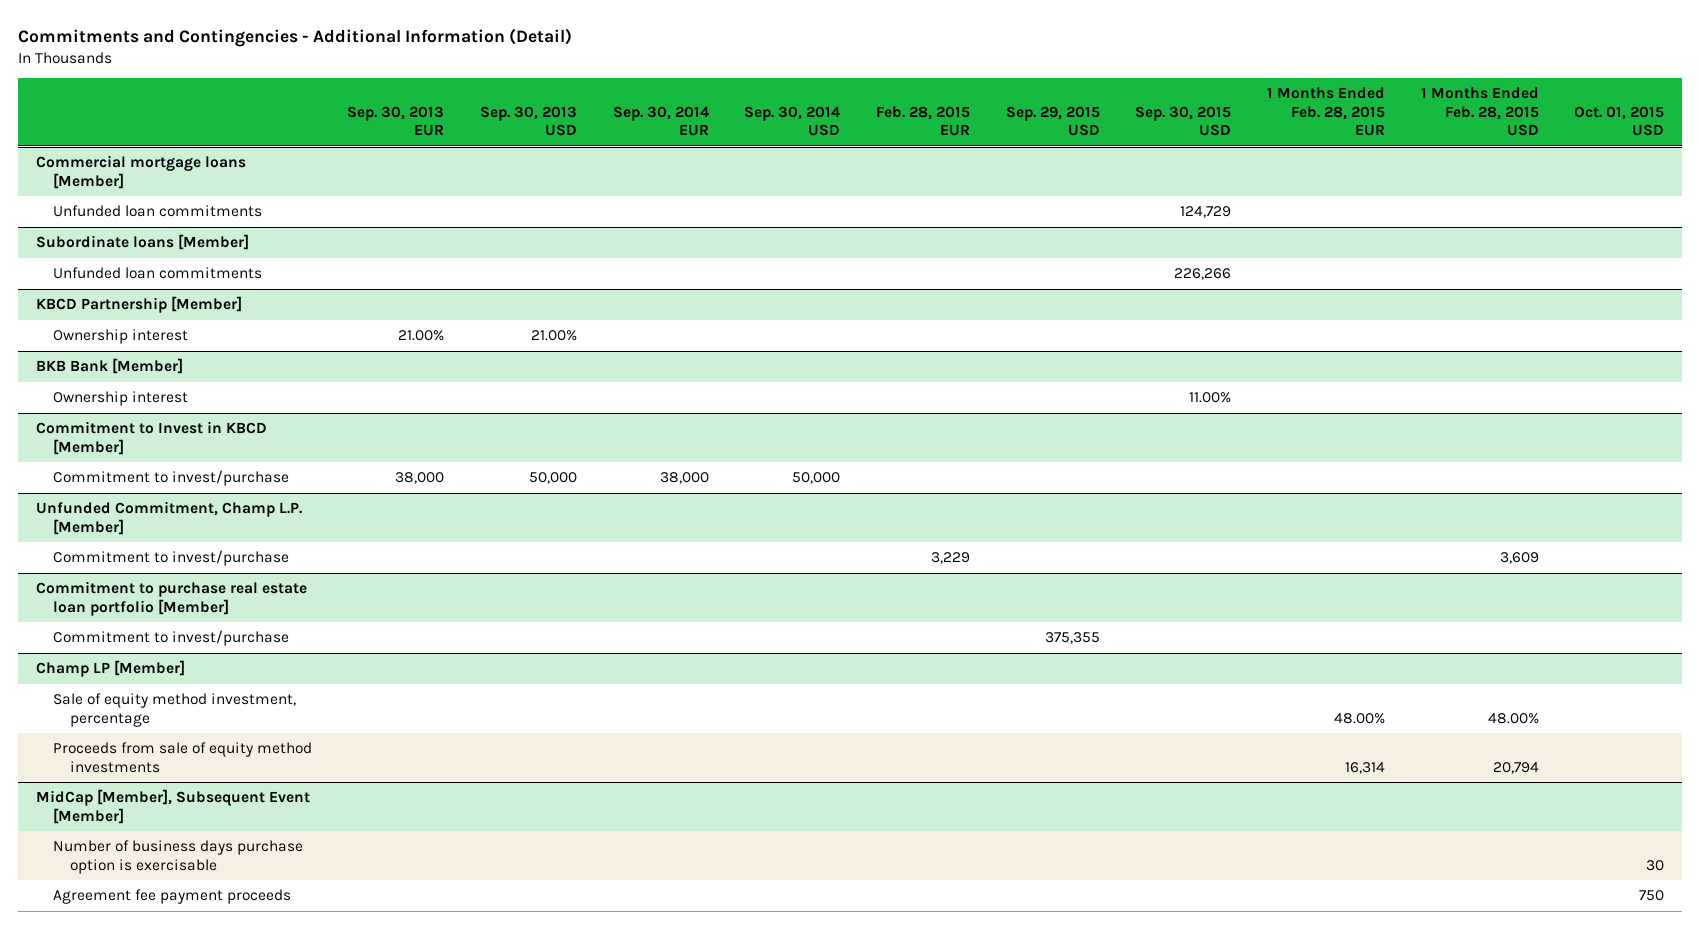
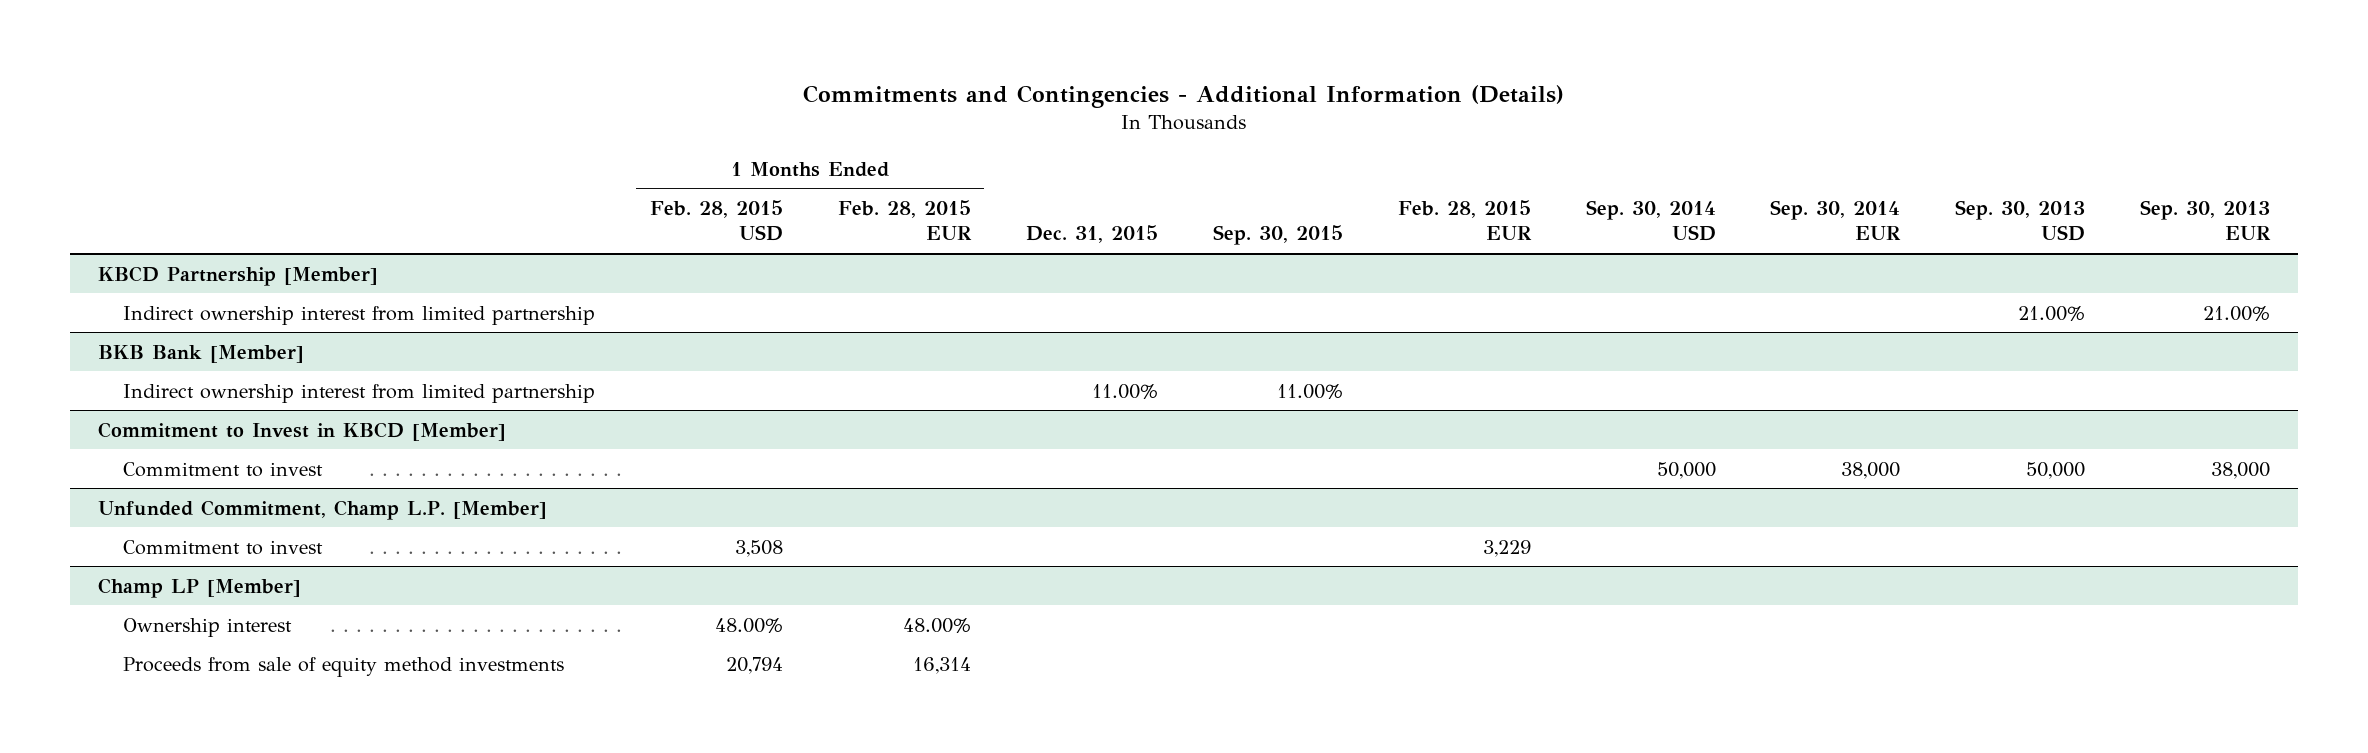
- Commitments and Contingencies - Additional Information (Detail)
+ Commitments and Contingencies - Additional Information (Details)
- | Sep. 30, 2013 EUR | Sep. 30, 2013 USD | Sep. 30, 2014 EUR | Sep. 30, 2014 USD | Feb. 28, 2015 EUR | Sep. 29, 2015 USD | Sep. 30, 2015 USD | 1 Months Ended Feb. 28, 2015 EUR | 1 Months Ended Feb. 28, 2015 USD | Oct. 01, 2015 USD
+ | 1 Months Ended Feb. 28, 2015 USD | 1 Months Ended Feb. 28, 2015 EUR | Dec. 31, 2015 | Sep. 30, 2015 | Feb. 28, 2015 EUR | Sep. 30, 2014 USD | Sep. 30, 2014 EUR | Sep. 30, 2013 USD | Sep. 30, 2013 EUR
- Commercial mortgage loans [Member]
- Unfunded loan commitments | | | | | | | 124,729 | | |
- Subordinate loans [Member]
- Unfunded loan commitments | | | | | | | 226,266 | | |
@ KBCD Partnership [Member]
- Ownership interest | 21.00% | 21.00% | | | | | | | |
+ Indirect ownership interest from limited partnership | | | | | | | | 21.00% | 21.00%
@ BKB Bank [Member]
- Ownership interest | | | | | | | 11.00% | | |
+ Indirect ownership interest from limited partnership | | | 11.00% | 11.00% | | | | |
@ Commitment to Invest in KBCD [Member]
- Commitment to invest/purchase | 38,000 | 50,000 | 38,000 | 50,000 | | | | | |
+ Commitment to invest | | | | | | 50,000 | 38,000 | 50,000 | 38,000
@ Unfunded Commitment, Champ L.P. [Member]
- Commitment to invest/purchase | | | | | 3,229 | | | | 3,609 |
- Commitment to purchase real estate loan portfolio [Member]
- Commitment to invest/purchase | | | | | | 375,355 | | | |
@ Unfunded Commitment, Champ L.P. [Member]
+ Commitment to invest | 3,508 | | | | 3,229 | | | |
@ Champ LP [Member]
- Sale of equity method investment, percentage | | | | | | | | 48.00% | 48.00% |
+ Ownership interest | 48.00% | 48.00% | | | | | | |
- MidCap [Member], Subsequent Event [Member]
- Number of business days purchase option is exercisable | | | | | | | | | | 30
- Agreement fee payment proceeds | | | | | | | | | | 750

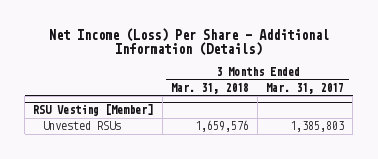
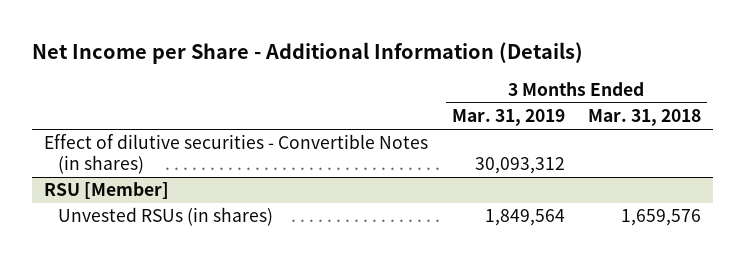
- Net Income (Loss) Per Share - Additional Information (Details)
+ Net Income per Share - Additional Information (Details)
- | 3 Months Ended Mar. 31, 2018 | 3 Months Ended Mar. 31, 2017
+ | 3 Months Ended Mar. 31, 2019 | 3 Months Ended Mar. 31, 2018
- RSU Vesting [Member]
- Unvested RSUs | 1,659,576 | 1,385,803
+ Effect of dilutive securities - Convertible Notes (in shares) | 30,093,312 |
+ RSU [Member]
+ Unvested RSUs (in shares) | 1,849,564 | 1,659,576

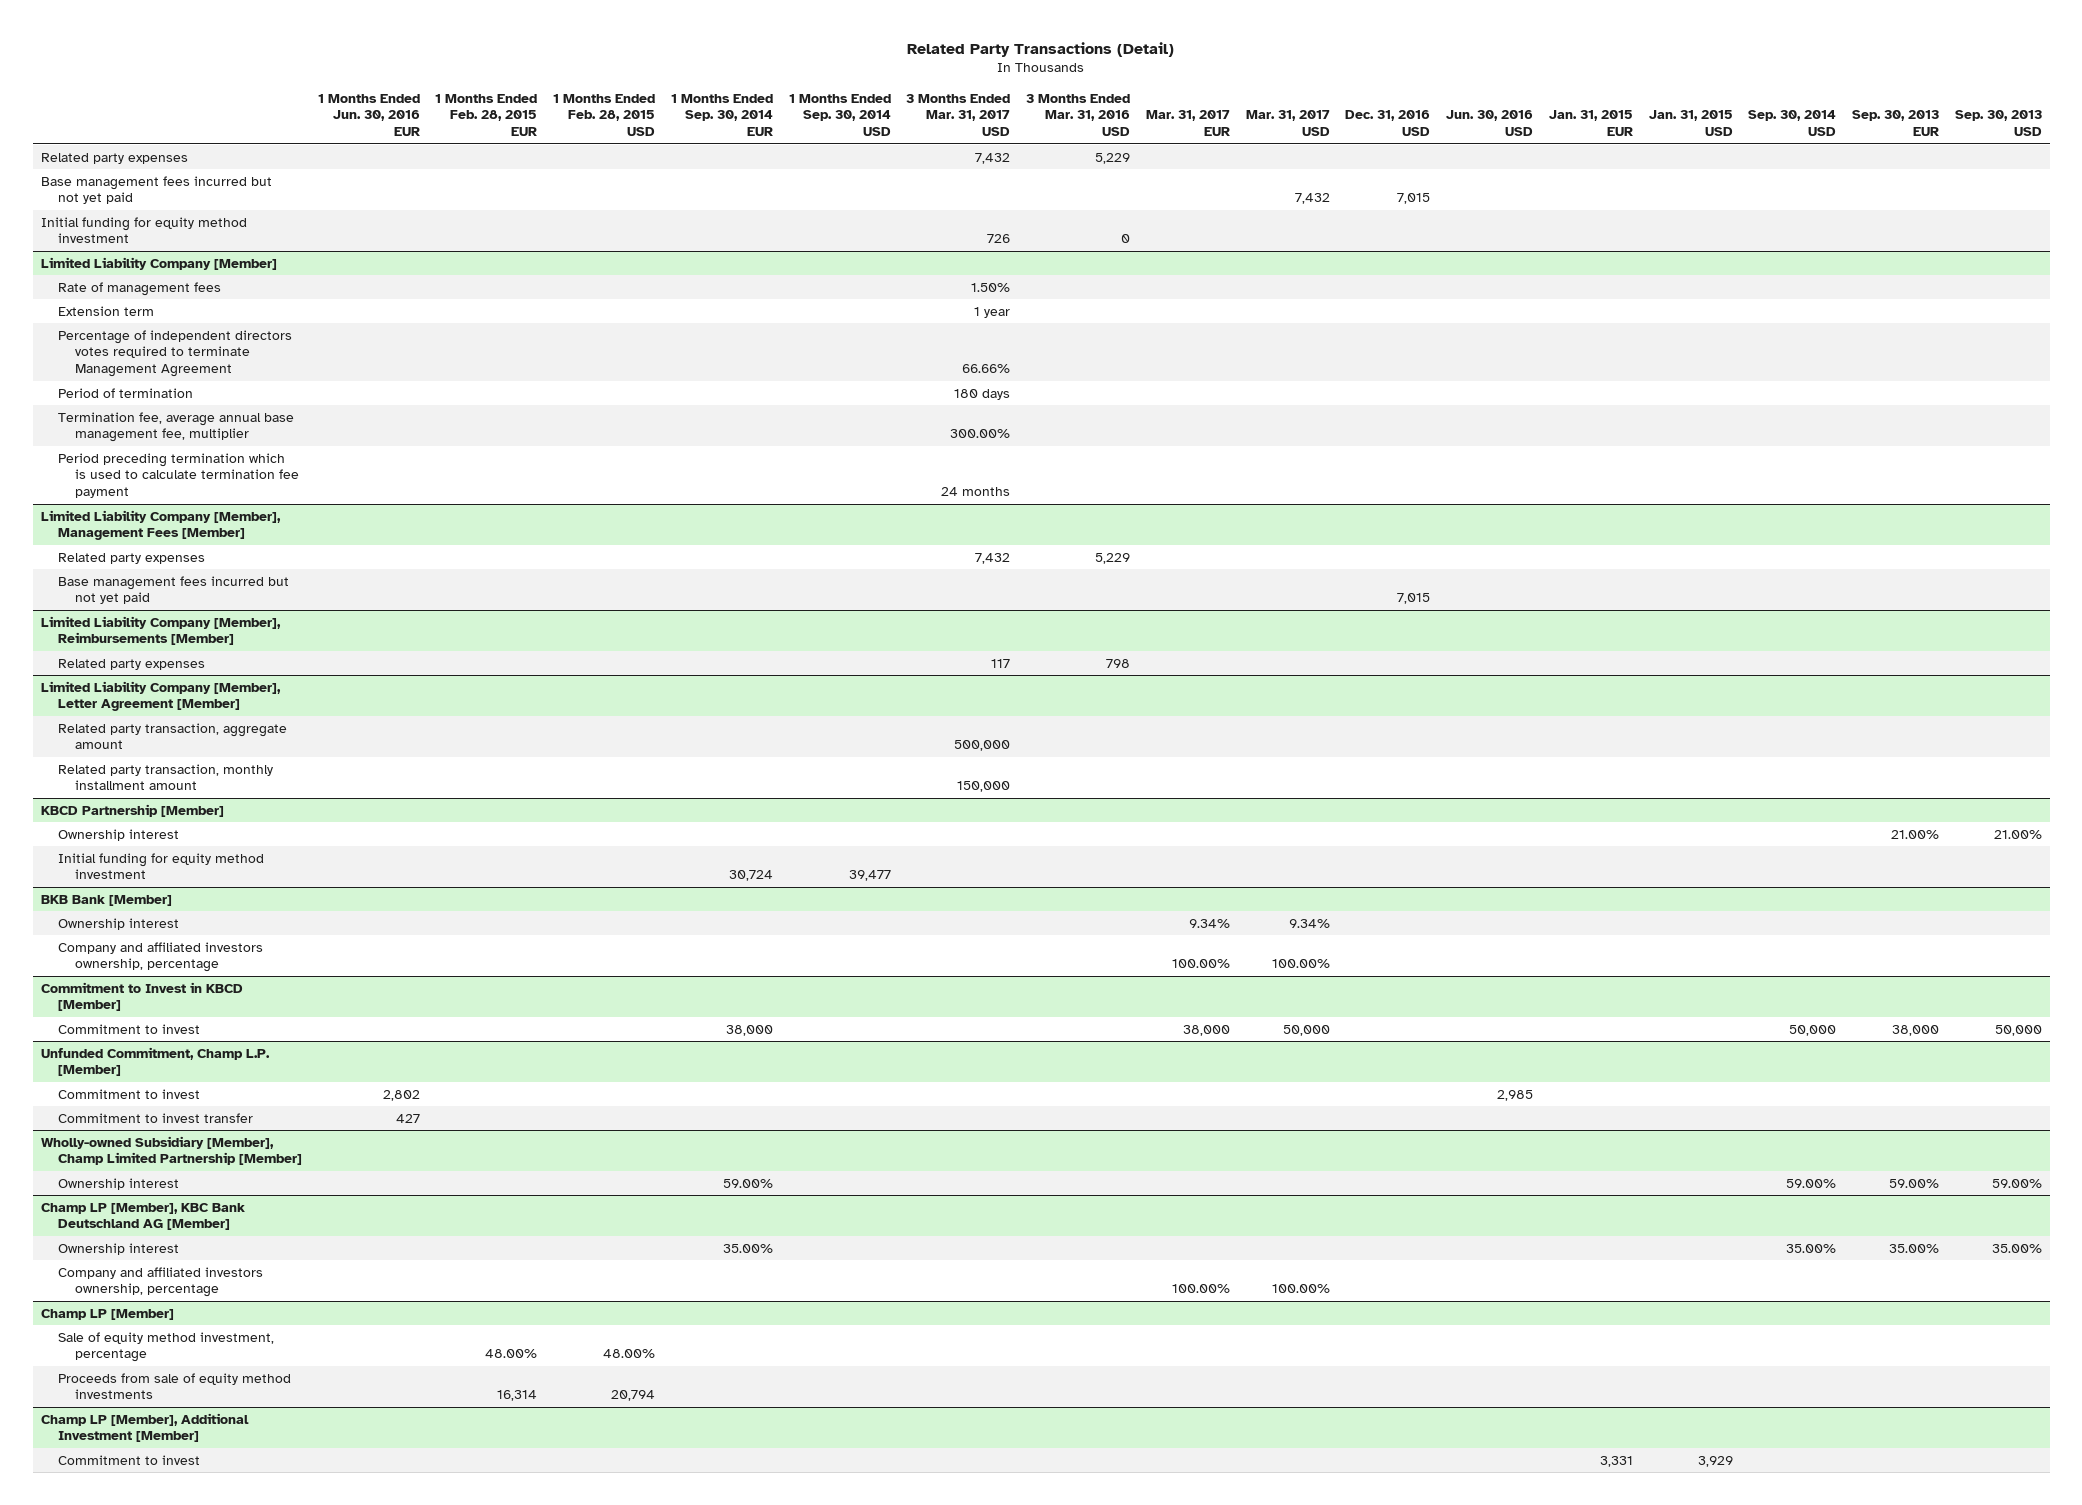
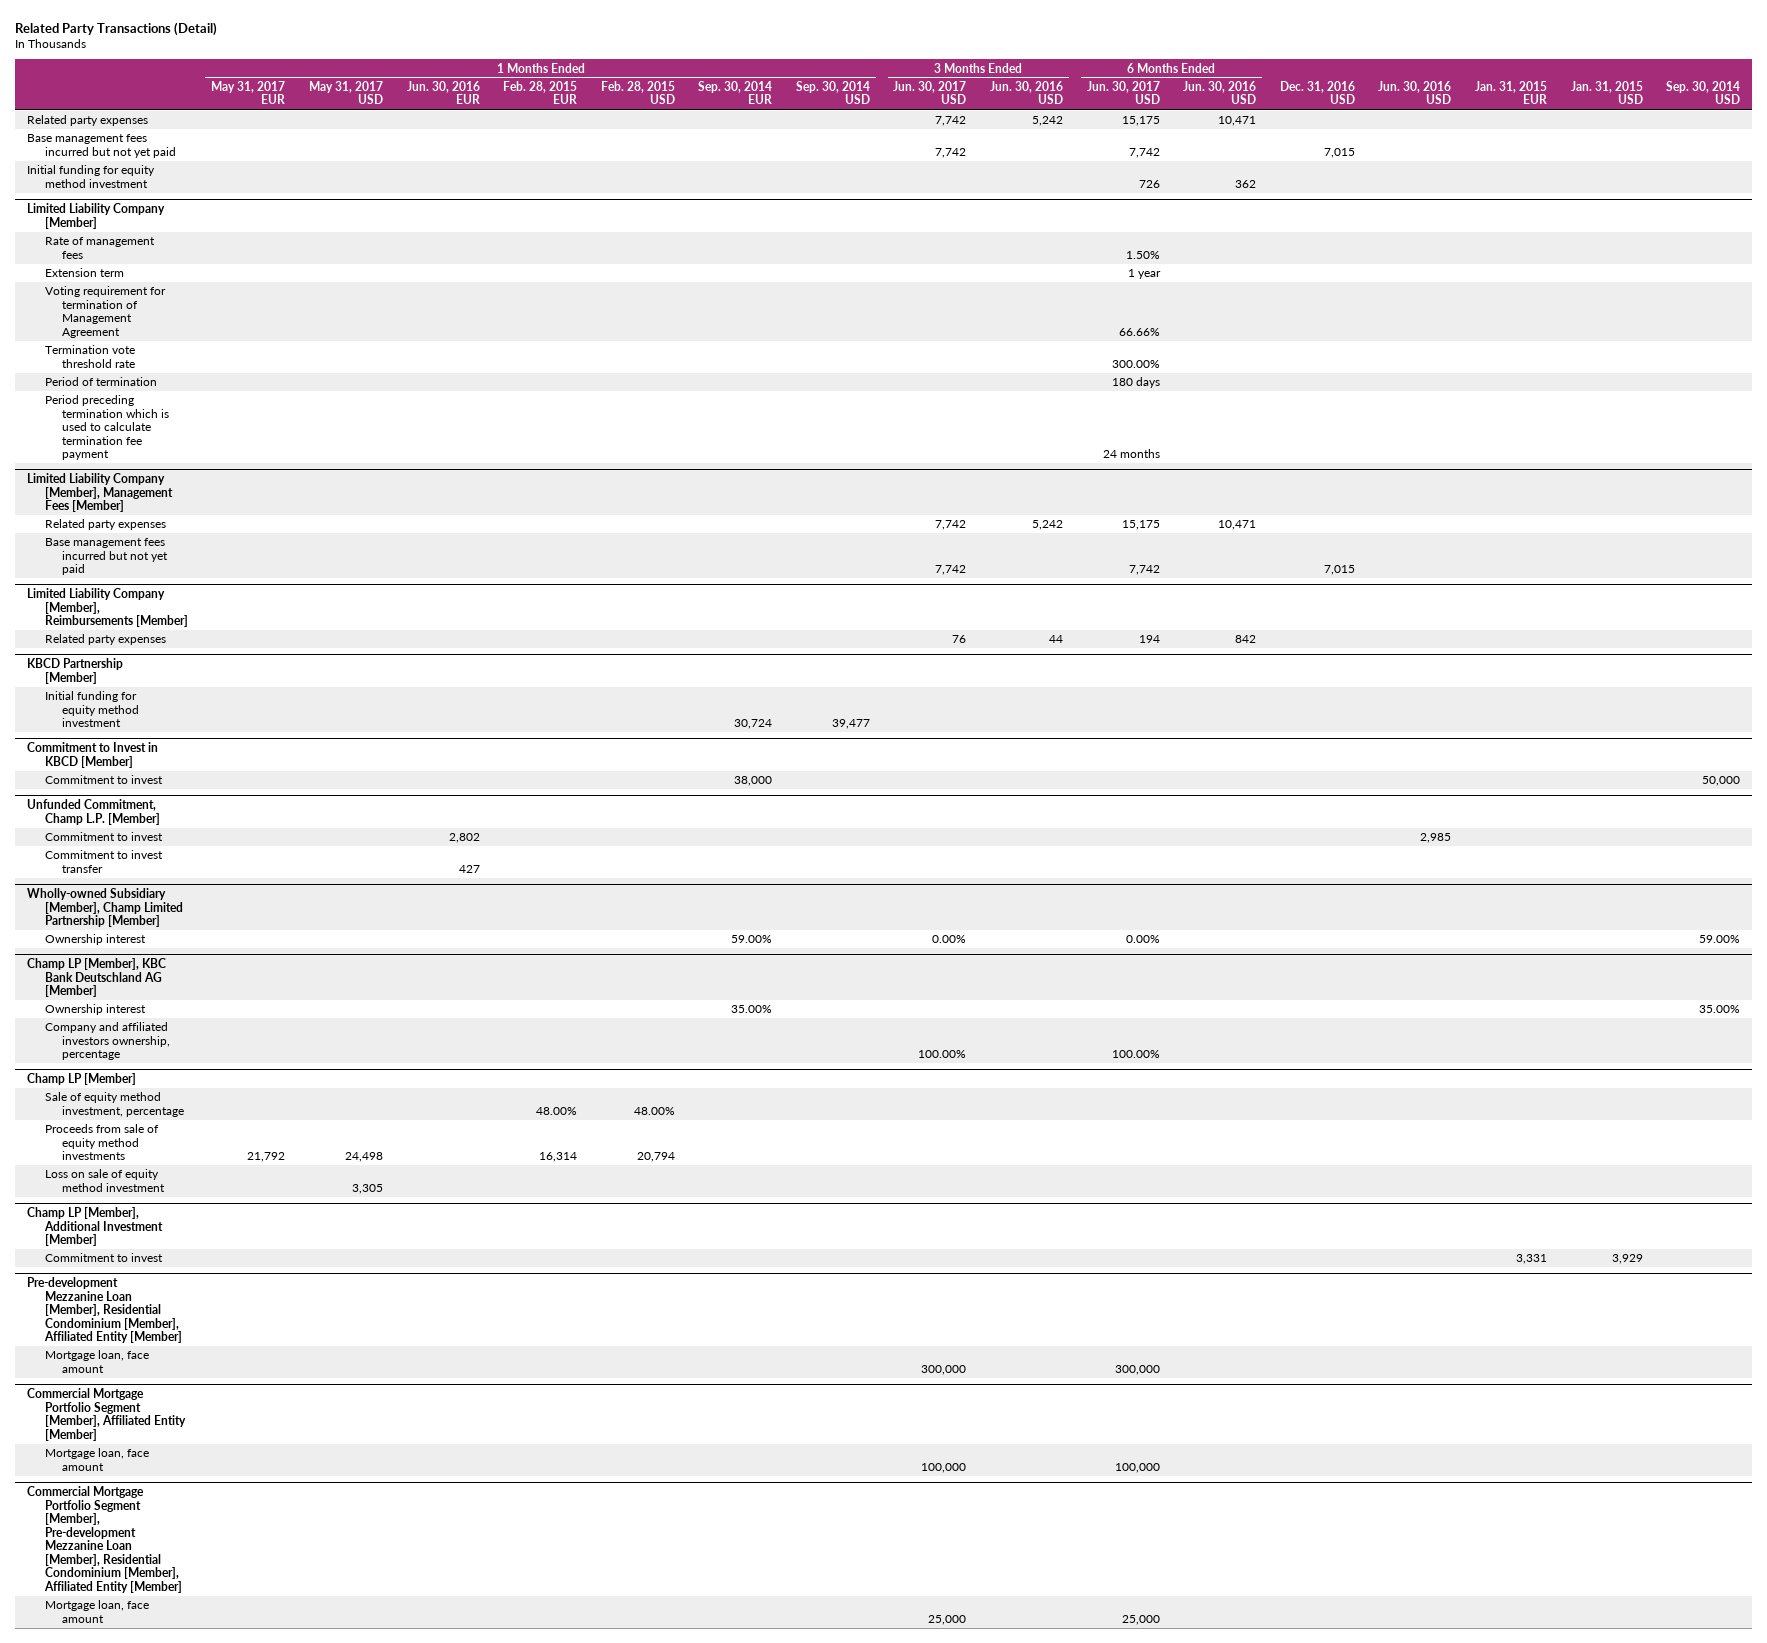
- | 1 Months Ended Jun. 30, 2016 EUR | 1 Months Ended Feb. 28, 2015 EUR | 1 Months Ended Feb. 28, 2015 USD | 1 Months Ended Sep. 30, 2014 EUR | 1 Months Ended Sep. 30, 2014 USD | 3 Months Ended Mar. 31, 2017 USD | 3 Months Ended Mar. 31, 2016 USD | Mar. 31, 2017 EUR | Mar. 31, 2017 USD | Dec. 31, 2016 USD | Jun. 30, 2016 USD | Jan. 31, 2015 EUR | Jan. 31, 2015 USD | Sep. 30, 2014 USD | Sep. 30, 2013 EUR | Sep. 30, 2013 USD
+ | 1 Months Ended May 31, 2017 EUR | 1 Months Ended May 31, 2017 USD | 1 Months Ended Jun. 30, 2016 EUR | 1 Months Ended Feb. 28, 2015 EUR | 1 Months Ended Feb. 28, 2015 USD | 1 Months Ended Sep. 30, 2014 EUR | 1 Months Ended Sep. 30, 2014 USD | 3 Months Ended Jun. 30, 2017 USD | 3 Months Ended Jun. 30, 2016 USD | 6 Months Ended Jun. 30, 2017 USD | 6 Months Ended Jun. 30, 2016 USD | Dec. 31, 2016 USD | Jun. 30, 2016 USD | Jan. 31, 2015 EUR | Jan. 31, 2015 USD | Sep. 30, 2014 USD
@ Limited Liability Company [Member]
- Percentage of independent directors votes required to terminate Management Agreement | | | | | | 66.66% | | | | | | | | | |
+ Voting requirement for termination of Management Agreement | | | | | | | | | | 66.66% | | | | | |
+ Termination vote threshold rate | | | | | | | | | | 300.00% | | | | | |
- Termination fee, average annual base management fee, multiplier | | | | | | 300.00% | | | | | | | | | |
- Limited Liability Company [Member], Letter Agreement [Member]
- Related party transaction, aggregate amount | | | | | | 500,000 | | | | | | | | | |
- Related party transaction, monthly installment amount | | | | | | 150,000 | | | | | | | | | |
@ KBCD Partnership [Member]
- Ownership interest | | | | | | | | | | | | | | | 21.00% | 21.00%
- BKB Bank [Member]
- Ownership interest | | | | | | | | 9.34% | 9.34% | | | | | | |
- Company and affiliated investors ownership, percentage | | | | | | | | 100.00% | 100.00% | | | | | | |
@ Champ LP [Member]
+ Loss on sale of equity method investment | | 3,305 | | | | | | | | | | | | | |
+ Pre-development Mezzanine Loan [Member], Residential Condominium [Member], Affiliated Entity [Member]
+ Mortgage loan, face amount | | | | | | | | 300,000 | | 300,000 | | | | | |
+ Commercial Mortgage Portfolio Segment [Member], Affiliated Entity [Member]
+ Mortgage loan, face amount | | | | | | | | 100,000 | | 100,000 | | | | | |
+ Commercial Mortgage Portfolio Segment [Member], Pre-development Mezzanine Loan [Member], Residential Condominium [Member], Affiliated Entity [Member]
+ Mortgage loan, face amount | | | | | | | | 25,000 | | 25,000 | | | | | |

